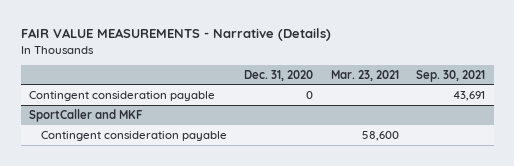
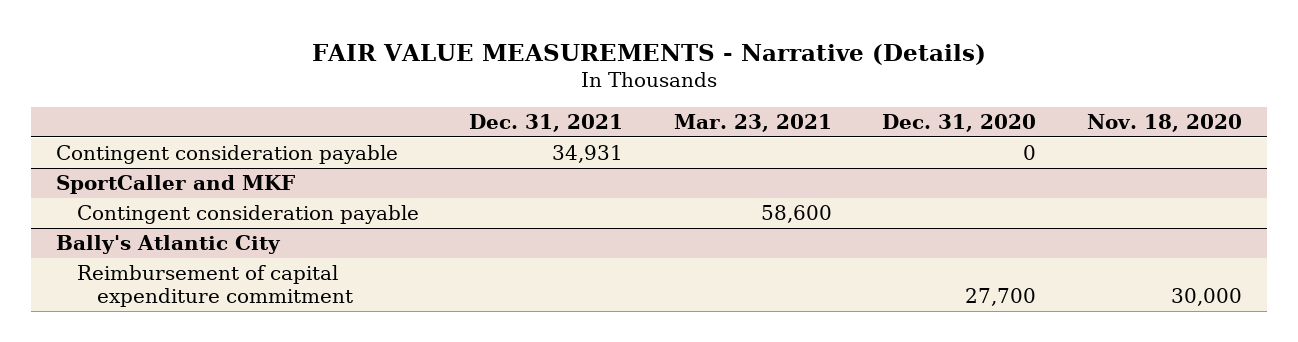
- | Dec. 31, 2020 | Mar. 23, 2021 | Sep. 30, 2021
+ | Dec. 31, 2021 | Mar. 23, 2021 | Dec. 31, 2020 | Nov. 18, 2020
+ Bally's Atlantic City
+ Reimbursement of capital expenditure commitment | | | 27,700 | 30,000

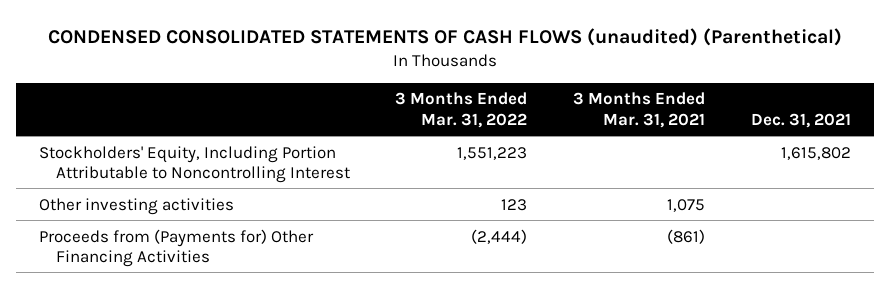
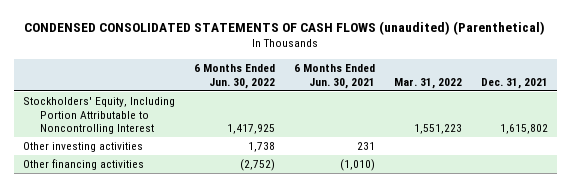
- | 3 Months Ended Mar. 31, 2022 | 3 Months Ended Mar. 31, 2021 | Dec. 31, 2021
+ | 6 Months Ended Jun. 30, 2022 | 6 Months Ended Jun. 30, 2021 | Mar. 31, 2022 | Dec. 31, 2021
- Proceeds from (Payments for) Other Financing Activities | (2,444) | (861) |
+ Other financing activities | (2,752) | (1,010) | |

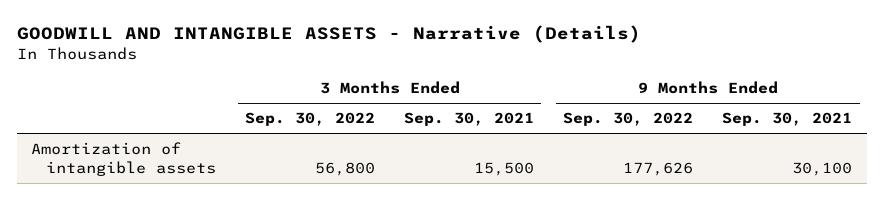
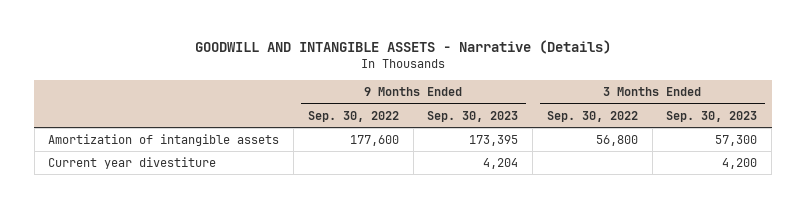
- | 3 Months Ended Sep. 30, 2022 | 3 Months Ended Sep. 30, 2021 | 9 Months Ended Sep. 30, 2022 | 9 Months Ended Sep. 30, 2021
+ | 9 Months Ended Sep. 30, 2022 | 9 Months Ended Sep. 30, 2023 | 3 Months Ended Sep. 30, 2022 | 3 Months Ended Sep. 30, 2023
- Amortization of intangible assets | 56,800 | 15,500 | 177,626 | 30,100
+ Amortization of intangible assets | 177,600 | 173,395 | 56,800 | 57,300
+ Current year divestiture | | 4,204 | | 4,200

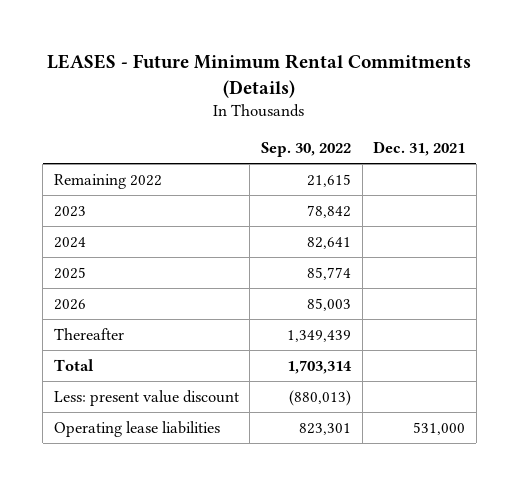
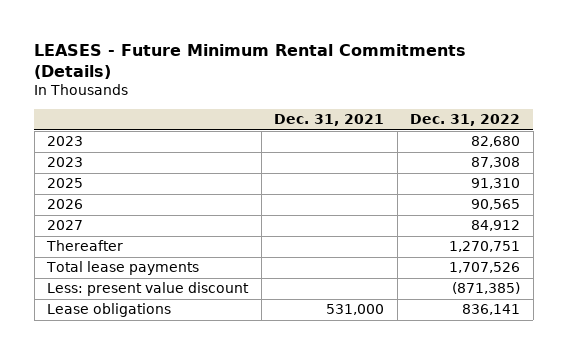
- | Sep. 30, 2022 | Dec. 31, 2021
+ | Dec. 31, 2021 | Dec. 31, 2022
- Remaining 2022 | 21,615 |
- 2024 | 82,641 |
+ 2023 | | 87,308
+ 2027 | | 84,912
- Total | 1,703,314 |
+ Total lease payments | | 1,707,526
- Operating lease liabilities | 823,301 | 531,000
+ Lease obligations | 531,000 | 836,141

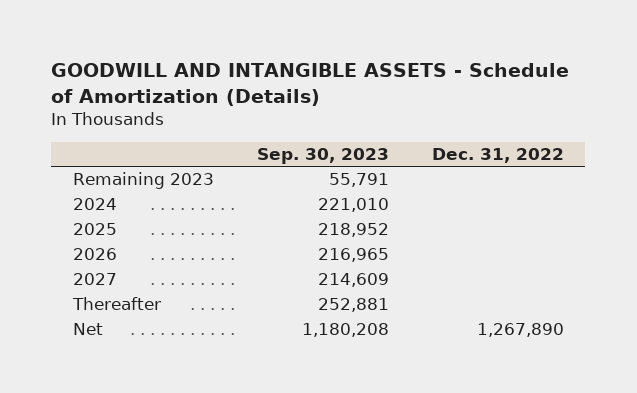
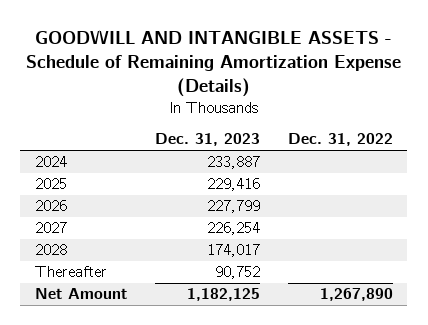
- GOODWILL AND INTANGIBLE ASSETS - Schedule of Amortization (Details)
+ GOODWILL AND INTANGIBLE ASSETS - Schedule of Remaining Amortization Expense (Details)
- | Sep. 30, 2023 | Dec. 31, 2022
+ | Dec. 31, 2023 | Dec. 31, 2022
- Remaining 2023 | 55,791 |
+ 2028 | 174,017 |
- Net | 1,180,208 | 1,267,890
+ Net Amount | 1,182,125 | 1,267,890

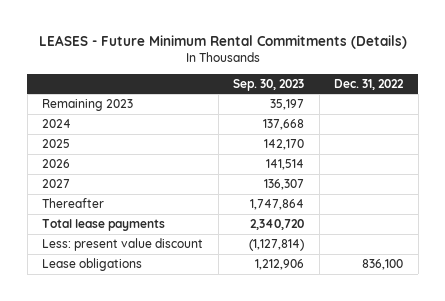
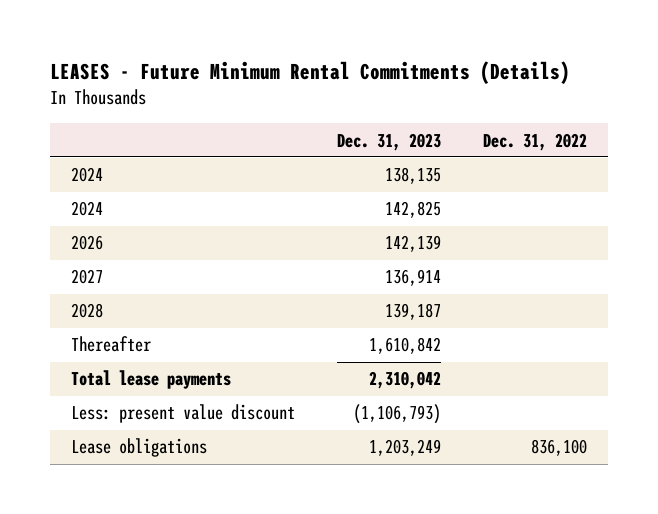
- | Sep. 30, 2023 | Dec. 31, 2022
+ | Dec. 31, 2023 | Dec. 31, 2022
- Remaining 2023 | 35,197 |
- 2025 | 142,170 |
+ 2024 | 142,825 |
+ 2028 | 139,187 |

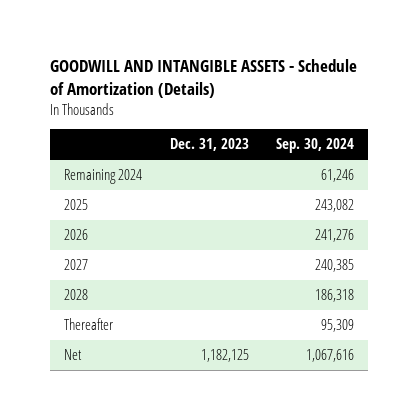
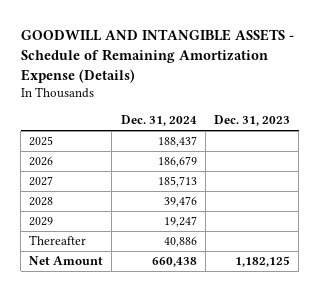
- GOODWILL AND INTANGIBLE ASSETS - Schedule of Amortization (Details)
+ GOODWILL AND INTANGIBLE ASSETS - Schedule of Remaining Amortization Expense (Details)
- | Dec. 31, 2023 | Sep. 30, 2024
+ | Dec. 31, 2024 | Dec. 31, 2023
- Remaining 2024 | | 61,246
+ 2029 | 19,247 |
- Net | 1,182,125 | 1,067,616
+ Net Amount | 660,438 | 1,182,125

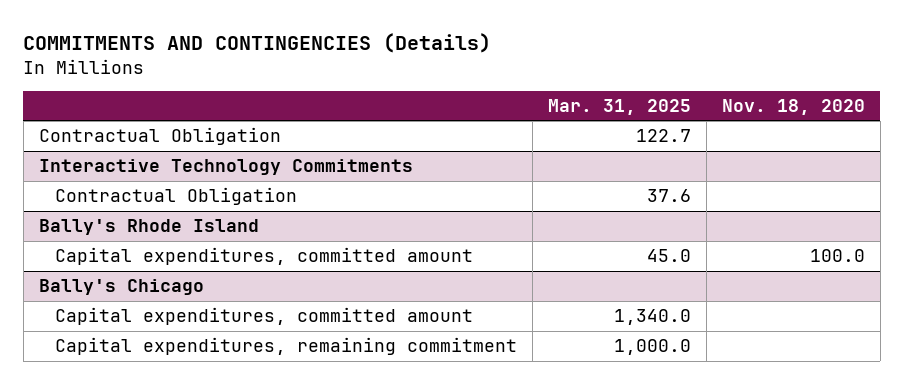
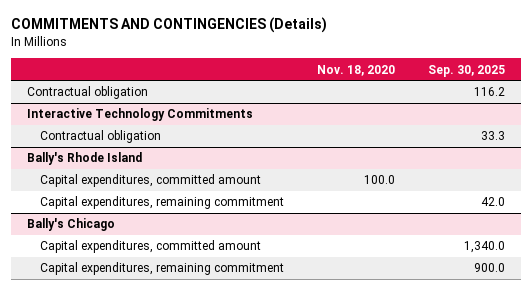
- | Mar. 31, 2025 | Nov. 18, 2020
+ | Nov. 18, 2020 | Sep. 30, 2025
- Contractual Obligation | 122.7 |
+ Contractual obligation | | 116.2
@ Interactive Technology Commitments
- Contractual Obligation | 37.6 |
+ Contractual obligation | | 33.3
@ Bally's Rhode Island
+ Capital expenditures, remaining commitment | | 42.0

